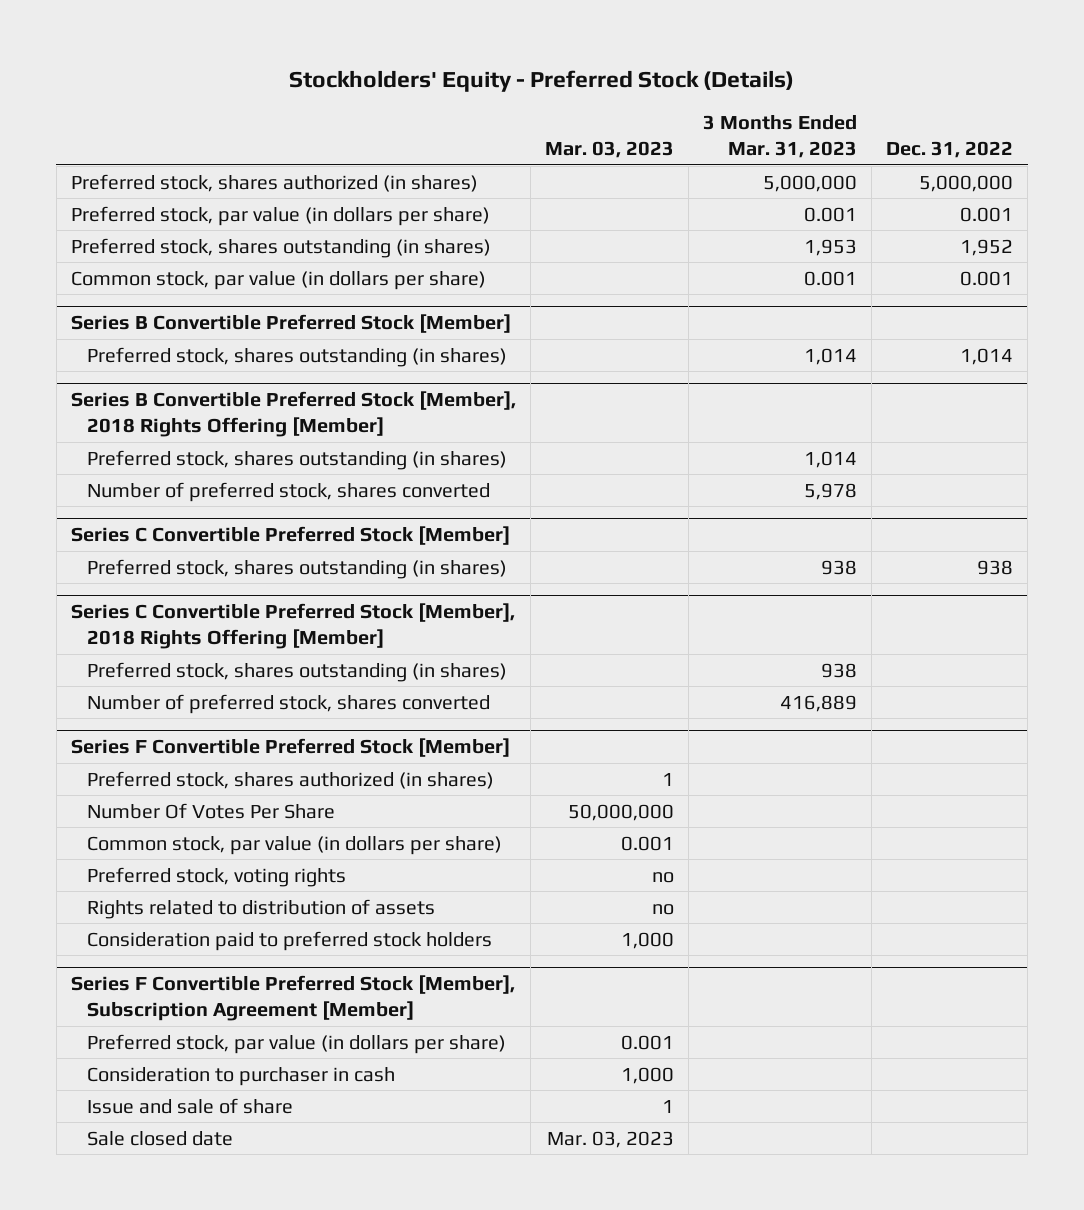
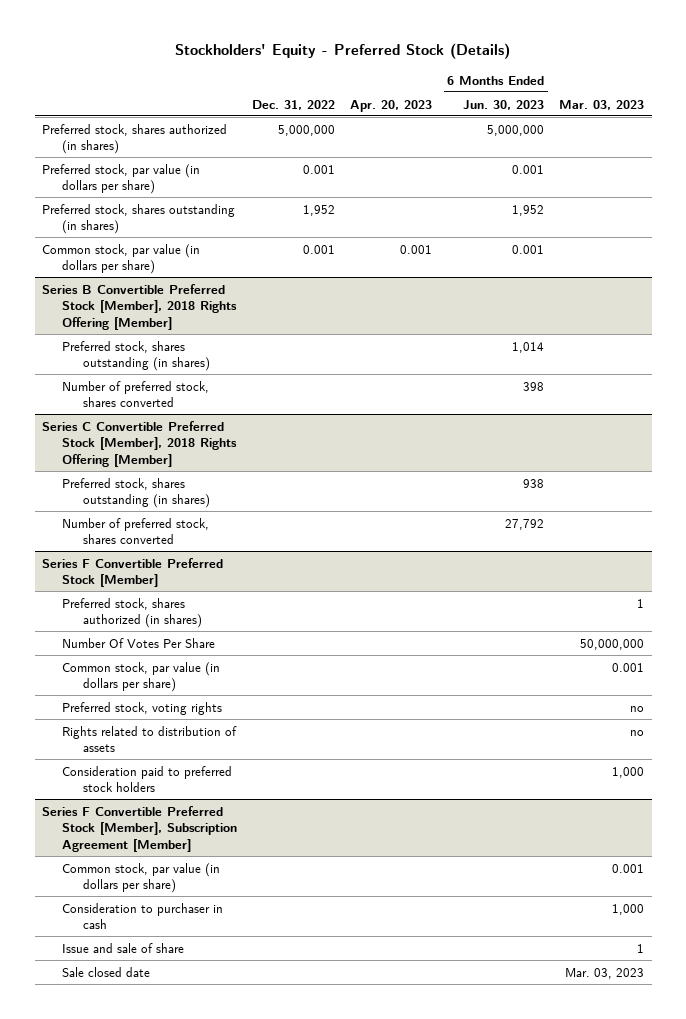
- | Mar. 03, 2023 | 3 Months Ended Mar. 31, 2023 | Dec. 31, 2022
+ | Dec. 31, 2022 | Apr. 20, 2023 | 6 Months Ended Jun. 30, 2023 | Mar. 03, 2023
- Series B Convertible Preferred Stock [Member]
- Preferred stock, shares outstanding (in shares) | | 1,014 | 1,014
- Series C Convertible Preferred Stock [Member]
- Preferred stock, shares outstanding (in shares) | | 938 | 938
@ Series F Convertible Preferred Stock [Member], Subscription Agreement [Member]
- Preferred stock, par value (in dollars per share) | 0.001 | |
+ Common stock, par value (in dollars per share) | | | | 0.001

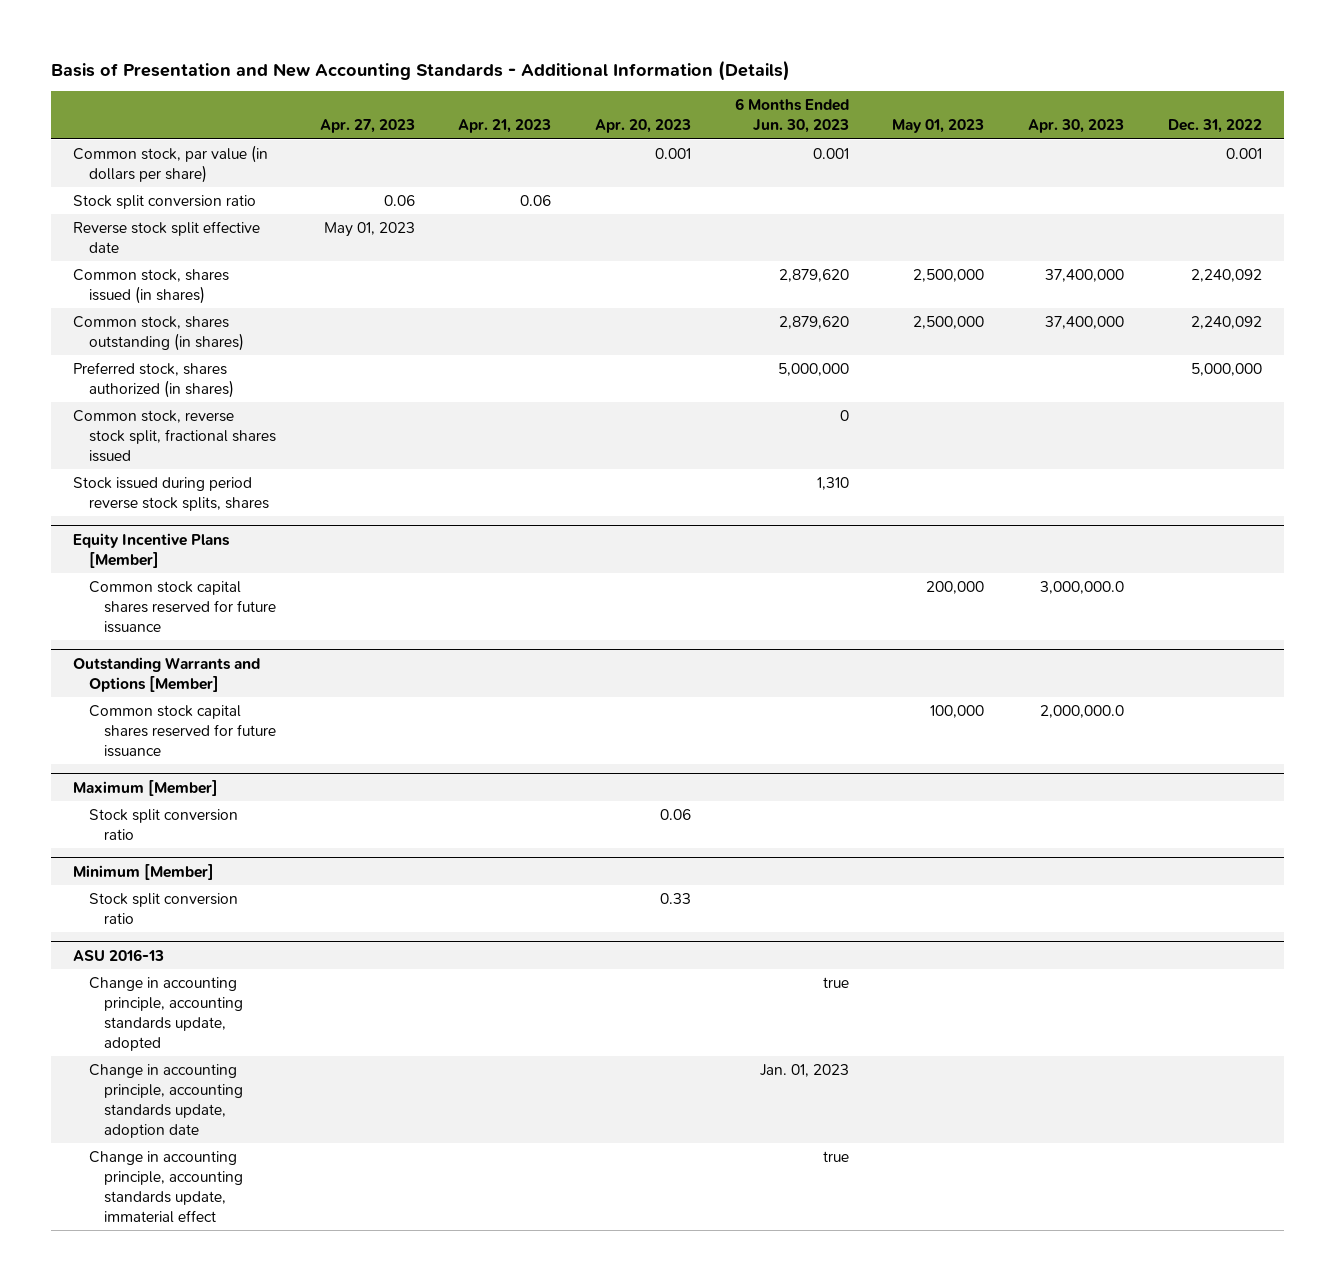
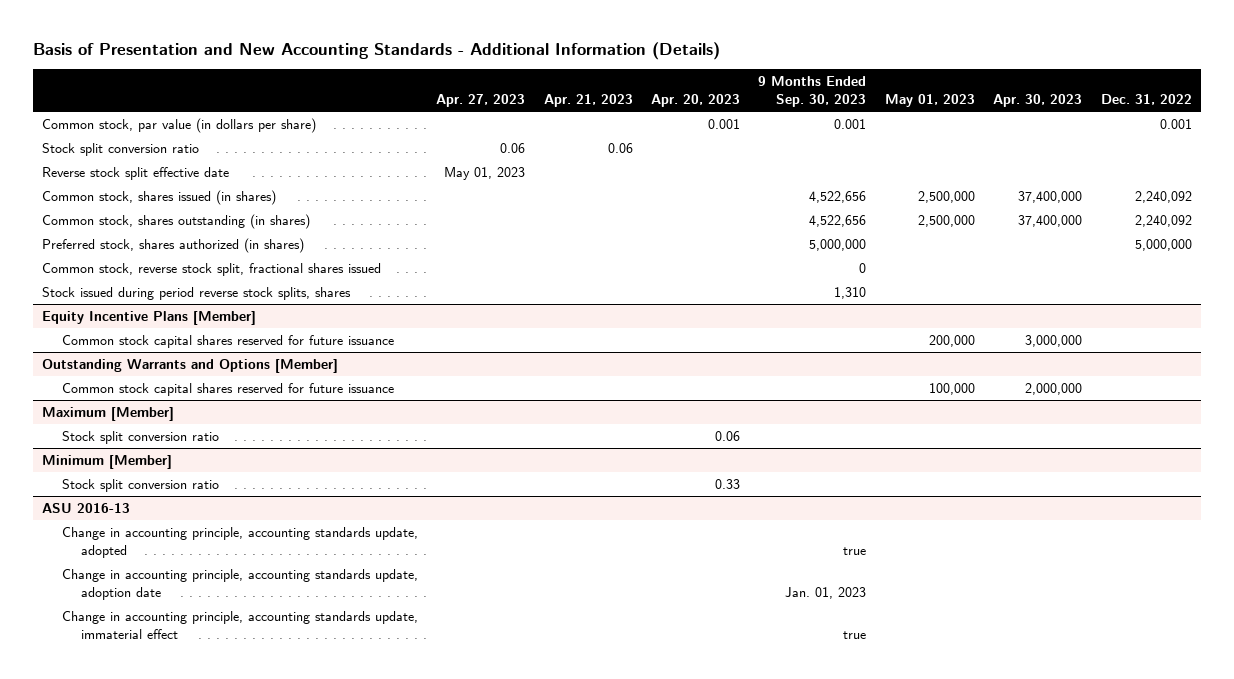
- | Apr. 27, 2023 | Apr. 21, 2023 | Apr. 20, 2023 | 6 Months Ended Jun. 30, 2023 | May 01, 2023 | Apr. 30, 2023 | Dec. 31, 2022
+ | Apr. 27, 2023 | Apr. 21, 2023 | Apr. 20, 2023 | 9 Months Ended Sep. 30, 2023 | May 01, 2023 | Apr. 30, 2023 | Dec. 31, 2022
@ Equity Incentive Plans [Member]
- Common stock capital shares reserved for future issuance | | | | | 200,000 | 3,000,000.0 |
+ Common stock capital shares reserved for future issuance | | | | | 200,000 | 3,000,000 |
@ Outstanding Warrants and Options [Member]
- Common stock capital shares reserved for future issuance | | | | | 100,000 | 2,000,000.0 |
+ Common stock capital shares reserved for future issuance | | | | | 100,000 | 2,000,000 |

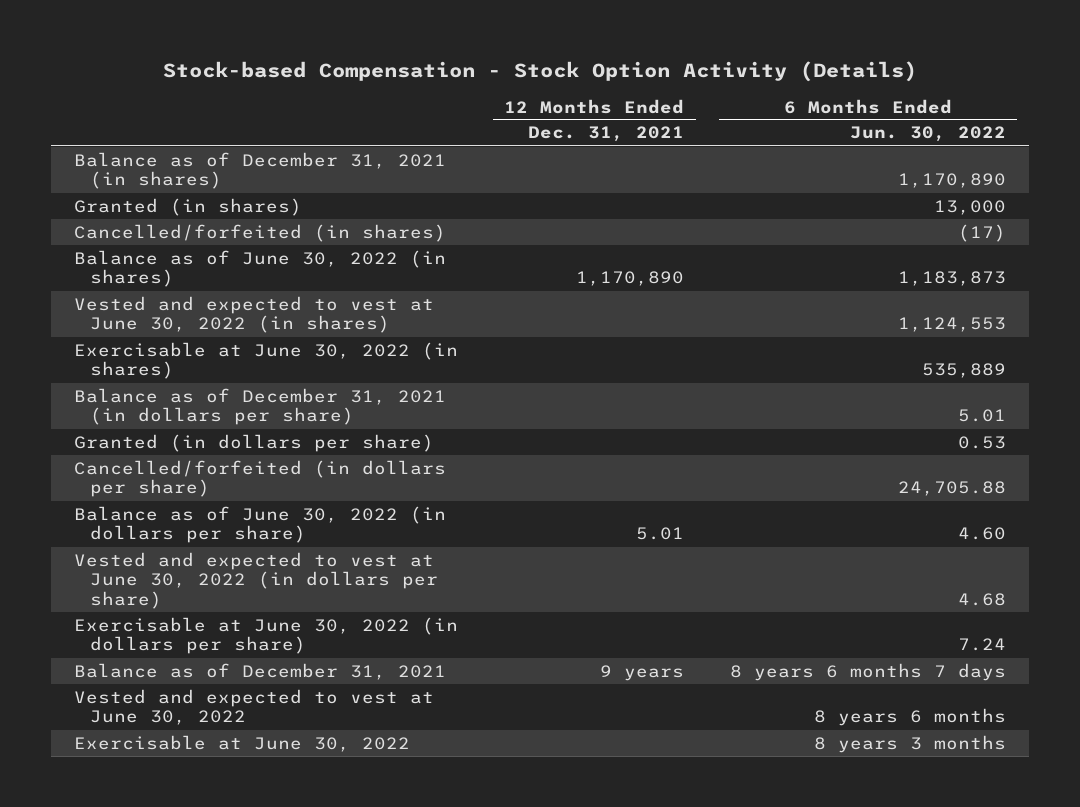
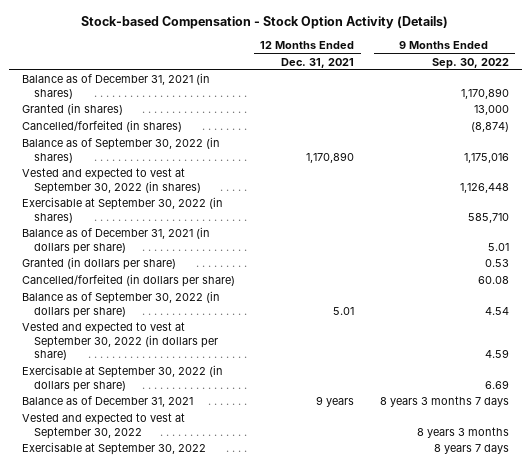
- | 12 Months Ended Dec. 31, 2021 | 6 Months Ended Jun. 30, 2022
+ | 12 Months Ended Dec. 31, 2021 | 9 Months Ended Sep. 30, 2022
- Balance as of June 30, 2022 (in shares) | 1,170,890 | 1,183,873
- Vested and expected to vest at June 30, 2022 (in shares) | | 1,124,553
- Exercisable at June 30, 2022 (in shares) | | 535,889
+ Balance as of September 30, 2022 (in shares) | 1,170,890 | 1,175,016
+ Vested and expected to vest at September 30, 2022 (in shares) | | 1,126,448
+ Exercisable at September 30, 2022 (in shares) | | 585,710
- Balance as of June 30, 2022 (in dollars per share) | 5.01 | 4.60
- Vested and expected to vest at June 30, 2022 (in dollars per share) | | 4.68
- Exercisable at June 30, 2022 (in dollars per share) | | 7.24
+ Balance as of September 30, 2022 (in dollars per share) | 5.01 | 4.54
+ Vested and expected to vest at September 30, 2022 (in dollars per share) | | 4.59
+ Exercisable at September 30, 2022 (in dollars per share) | | 6.69
- Vested and expected to vest at June 30, 2022 | | 8 years 6 months
- Exercisable at June 30, 2022 | | 8 years 3 months
+ Vested and expected to vest at September 30, 2022 | | 8 years 3 months
+ Exercisable at September 30, 2022 | | 8 years 7 days

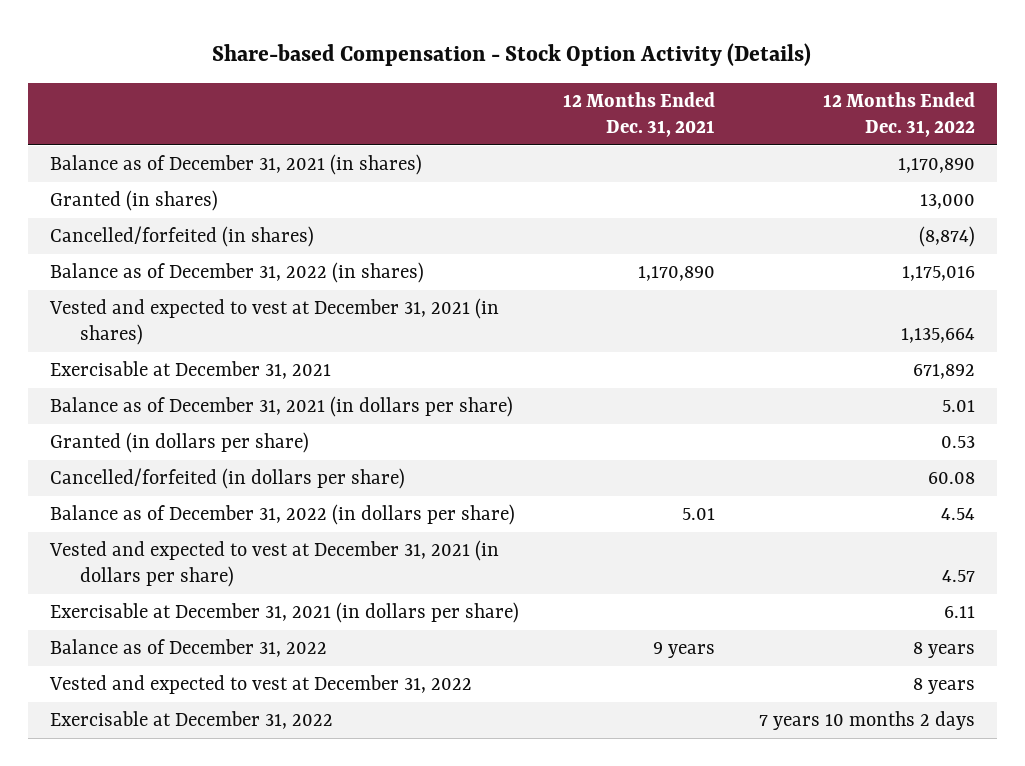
- Stock-based Compensation - Stock Option Activity (Details)
+ Share-based Compensation - Stock Option Activity (Details)
- | 12 Months Ended Dec. 31, 2021 | 9 Months Ended Sep. 30, 2022
+ | 12 Months Ended Dec. 31, 2021 | 12 Months Ended Dec. 31, 2022
- Balance as of September 30, 2022 (in shares) | 1,170,890 | 1,175,016
- Vested and expected to vest at September 30, 2022 (in shares) | | 1,126,448
- Exercisable at September 30, 2022 (in shares) | | 585,710
+ Balance as of December 31, 2022 (in shares) | 1,170,890 | 1,175,016
+ Vested and expected to vest at December 31, 2021 (in shares) | | 1,135,664
+ Exercisable at December 31, 2021 | | 671,892
- Balance as of September 30, 2022 (in dollars per share) | 5.01 | 4.54
- Vested and expected to vest at September 30, 2022 (in dollars per share) | | 4.59
- Exercisable at September 30, 2022 (in dollars per share) | | 6.69
- Balance as of December 31, 2021 | 9 years | 8 years 3 months 7 days
- Vested and expected to vest at September 30, 2022 | | 8 years 3 months
- Exercisable at September 30, 2022 | | 8 years 7 days
+ Balance as of December 31, 2022 (in dollars per share) | 5.01 | 4.54
+ Vested and expected to vest at December 31, 2021 (in dollars per share) | | 4.57
+ Exercisable at December 31, 2021 (in dollars per share) | | 6.11
+ Balance as of December 31, 2022 | 9 years | 8 years
+ Vested and expected to vest at December 31, 2022 | | 8 years
+ Exercisable at December 31, 2022 | | 7 years 10 months 2 days

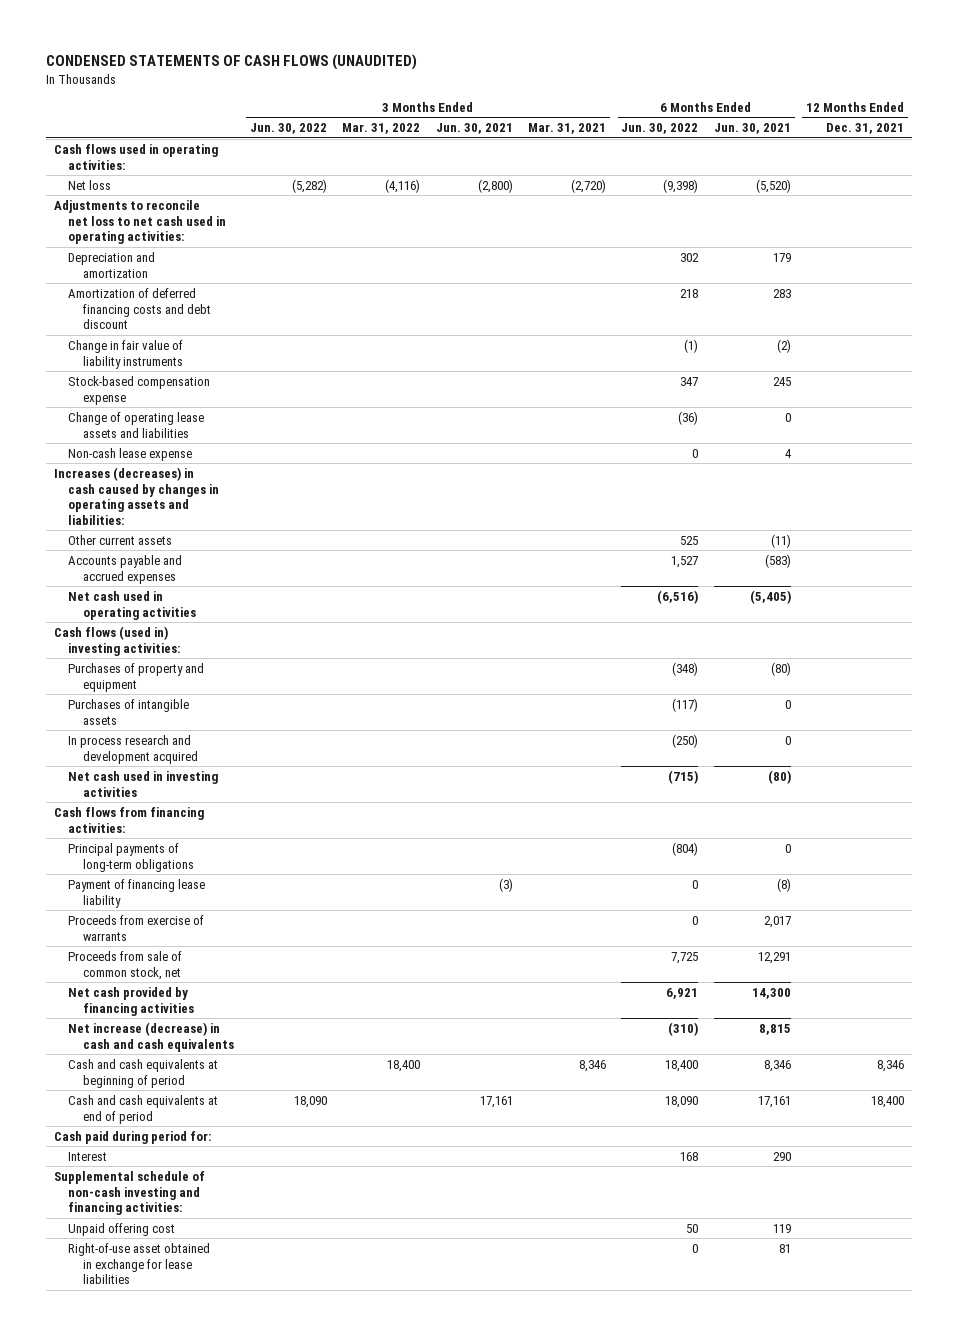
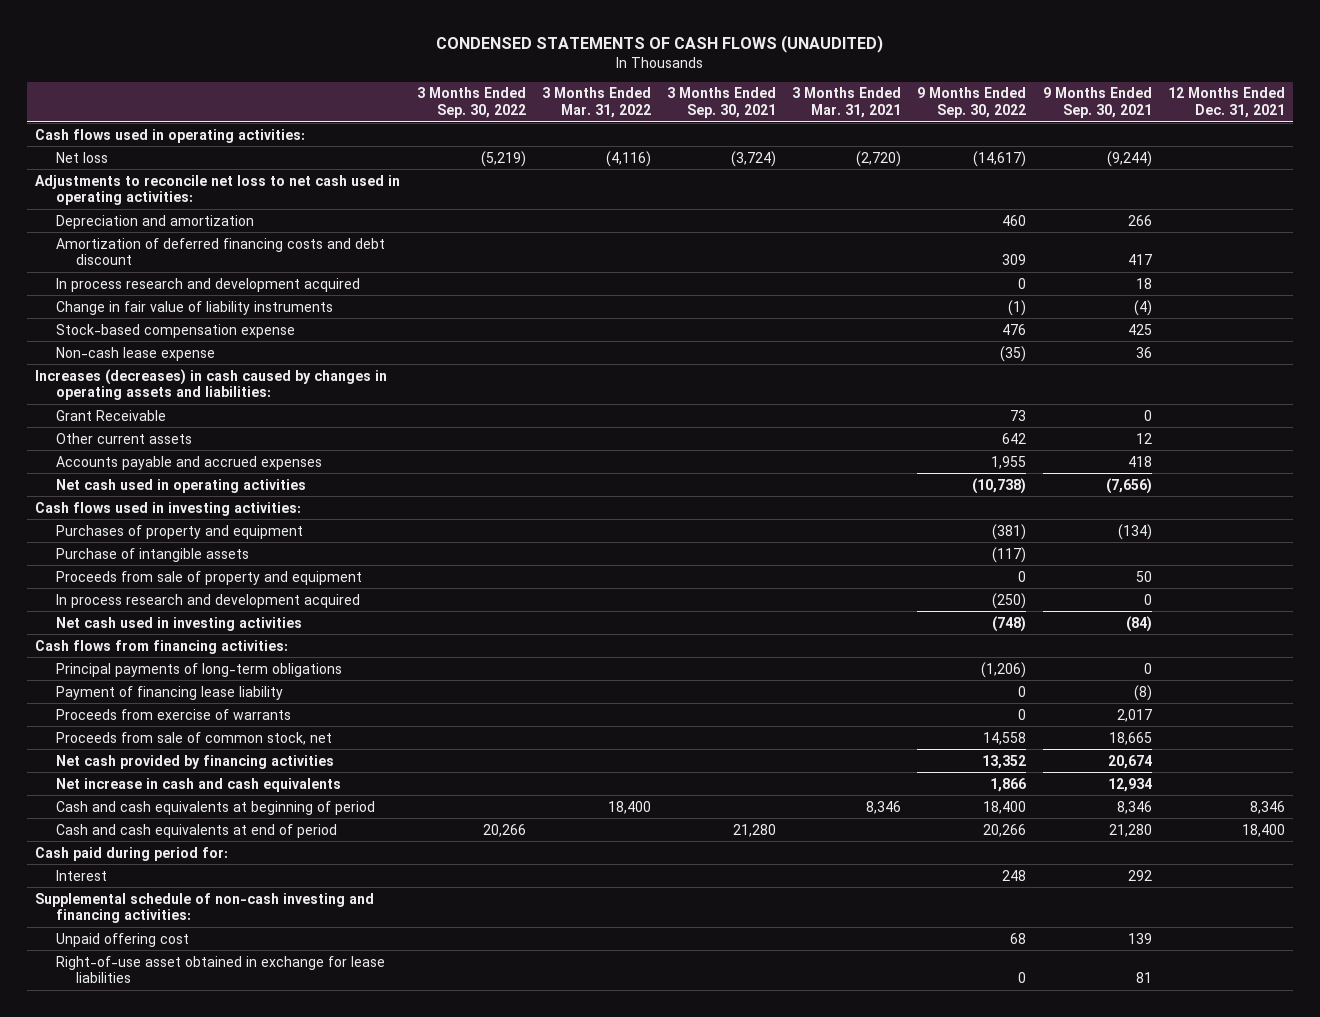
- | 3 Months Ended Jun. 30, 2022 | 3 Months Ended Mar. 31, 2022 | 3 Months Ended Jun. 30, 2021 | 3 Months Ended Mar. 31, 2021 | 6 Months Ended Jun. 30, 2022 | 6 Months Ended Jun. 30, 2021 | 12 Months Ended Dec. 31, 2021
+ | 3 Months Ended Sep. 30, 2022 | 3 Months Ended Mar. 31, 2022 | 3 Months Ended Sep. 30, 2021 | 3 Months Ended Mar. 31, 2021 | 9 Months Ended Sep. 30, 2022 | 9 Months Ended Sep. 30, 2021 | 12 Months Ended Dec. 31, 2021
+ In process research and development acquired | | | | | 0 | 18 |
- Change of operating lease assets and liabilities | | | | | (36) | 0 |
+ Grant Receivable | | | | | 73 | 0 |
- Cash flows (used in) investing activities:
+ Cash flows used in investing activities:
- Purchases of intangible assets | | | | | (117) | 0 |
+ Purchase of intangible assets | | | | | (117) | |
+ Proceeds from sale of property and equipment | | | | | 0 | 50 |
- Net increase (decrease) in cash and cash equivalents | | | | | (310) | 8,815 |
+ Net increase in cash and cash equivalents | | | | | 1,866 | 12,934 |

